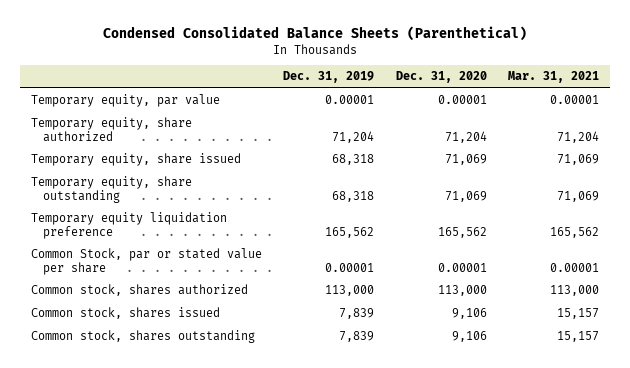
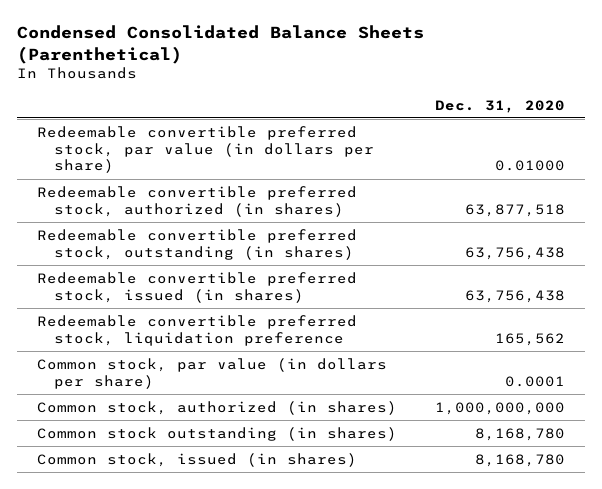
- | Dec. 31, 2019 | Dec. 31, 2020 | Mar. 31, 2021
+ | Dec. 31, 2020
- Temporary equity, par value | 0.00001 | 0.00001 | 0.00001
- Temporary equity, share authorized | 71,204 | 71,204 | 71,204
- Temporary equity, share issued | 68,318 | 71,069 | 71,069
- Temporary equity, share outstanding | 68,318 | 71,069 | 71,069
- Temporary equity liquidation preference | 165,562 | 165,562 | 165,562
- Common Stock, par or stated value per share | 0.00001 | 0.00001 | 0.00001
- Common stock, shares authorized | 113,000 | 113,000 | 113,000
- Common stock, shares issued | 7,839 | 9,106 | 15,157
- Common stock, shares outstanding | 7,839 | 9,106 | 15,157
+ Redeemable convertible preferred stock, par value (in dollars per share) | 0.01000
+ Redeemable convertible preferred stock, authorized (in shares) | 63,877,518
+ Redeemable convertible preferred stock, outstanding (in shares) | 63,756,438
+ Redeemable convertible preferred stock, issued (in shares) | 63,756,438
+ Redeemable convertible preferred stock, liquidation preference | 165,562
+ Common stock, par value (in dollars per share) | 0.0001
+ Common stock, authorized (in shares) | 1,000,000,000
+ Common stock outstanding (in shares) | 8,168,780
+ Common stock, issued (in shares) | 8,168,780

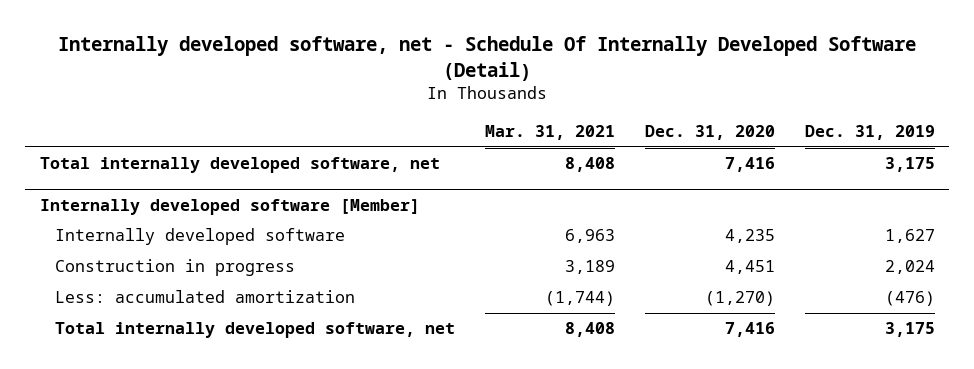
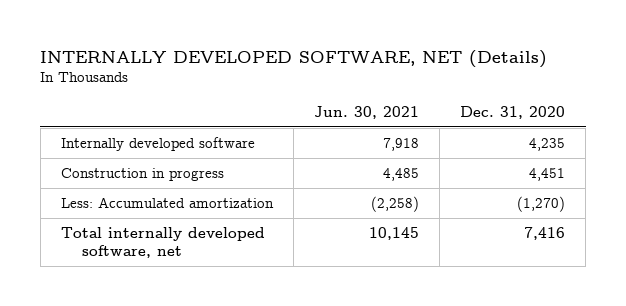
- Internally developed software, net - Schedule Of Internally Developed Software (Detail)
+ INTERNALLY DEVELOPED SOFTWARE, NET (Details)
- | Mar. 31, 2021 | Dec. 31, 2020 | Dec. 31, 2019
+ | Jun. 30, 2021 | Dec. 31, 2020
- Total internally developed software, net | 8,408 | 7,416 | 3,175
- Internally developed software [Member]
- Less: accumulated amortization | (1,744) | (1,270) | (476)
+ Less: Accumulated amortization | (2,258) | (1,270)

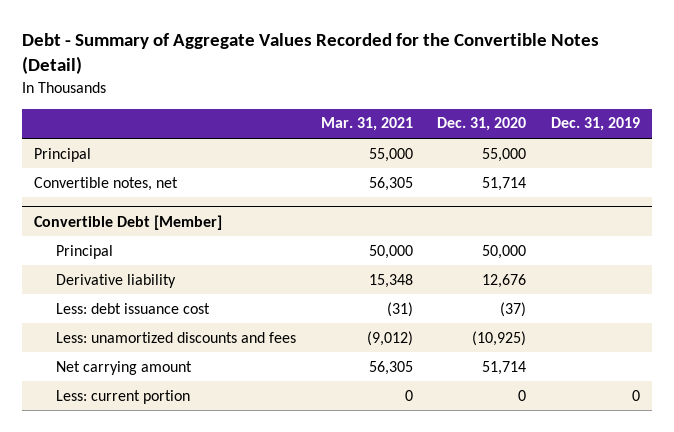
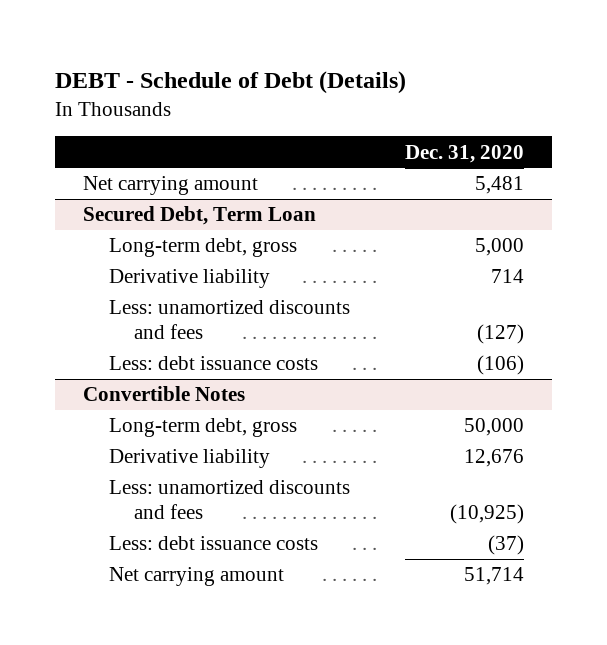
- Debt - Summary of Aggregate Values Recorded for the Convertible Notes (Detail)
+ DEBT - Schedule of Debt (Details)
- | Mar. 31, 2021 | Dec. 31, 2020 | Dec. 31, 2019
+ | Dec. 31, 2020
- Principal | 55,000 | 55,000 |
- Convertible notes, net | 56,305 | 51,714 |
- Convertible Debt [Member]
- Principal | 50,000 | 50,000 |
+ Net carrying amount | 5,481
+ Secured Debt, Term Loan
+ Long-term debt, gross | 5,000
+ Derivative liability | 714
+ Less: unamortized discounts and fees | (127)
+ Less: debt issuance costs | (106)
+ Convertible Notes
+ Long-term debt, gross | 50,000
- Less: debt issuance cost | (31) | (37) |
+ Less: debt issuance costs | (37)
- Less: current portion | 0 | 0 | 0

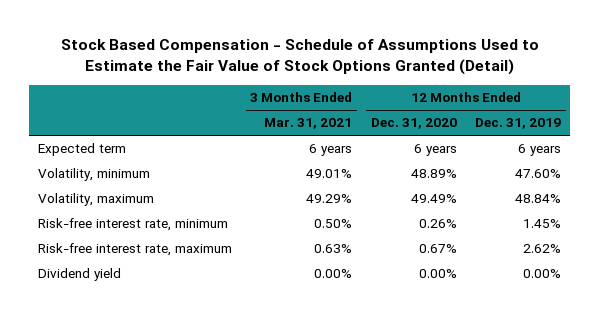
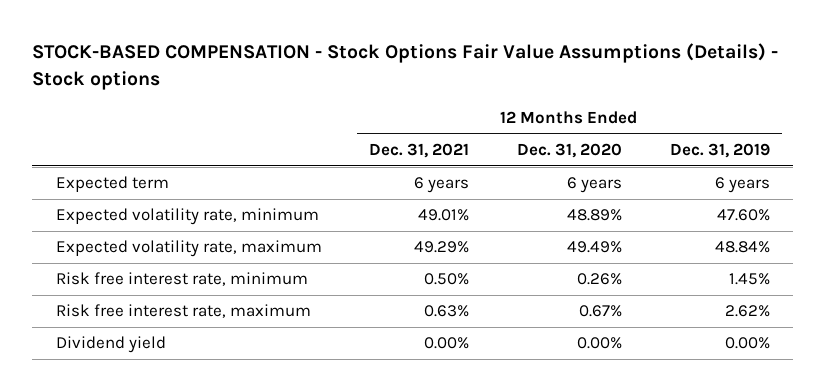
- Stock Based Compensation - Schedule of Assumptions Used to Estimate the Fair Value of Stock Options Granted (Detail)
+ STOCK-BASED COMPENSATION - Stock Options Fair Value Assumptions (Details) - Stock options
- | 3 Months Ended Mar. 31, 2021 | 12 Months Ended Dec. 31, 2020 | 12 Months Ended Dec. 31, 2019
+ | 12 Months Ended Dec. 31, 2021 | 12 Months Ended Dec. 31, 2020 | 12 Months Ended Dec. 31, 2019
- Volatility, minimum | 49.01% | 48.89% | 47.60%
- Volatility, maximum | 49.29% | 49.49% | 48.84%
- Risk-free interest rate, minimum | 0.50% | 0.26% | 1.45%
- Risk-free interest rate, maximum | 0.63% | 0.67% | 2.62%
+ Expected volatility rate, minimum | 49.01% | 48.89% | 47.60%
+ Expected volatility rate, maximum | 49.29% | 49.49% | 48.84%
+ Risk free interest rate, minimum | 0.50% | 0.26% | 1.45%
+ Risk free interest rate, maximum | 0.63% | 0.67% | 2.62%

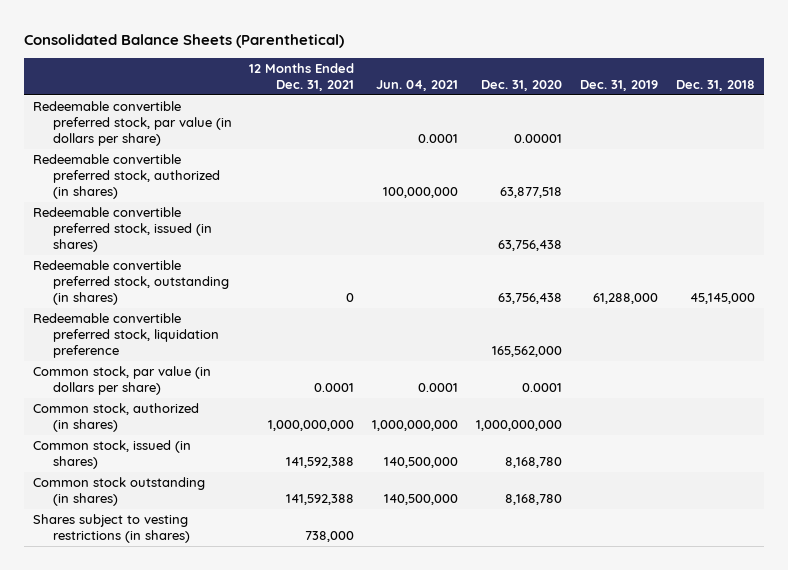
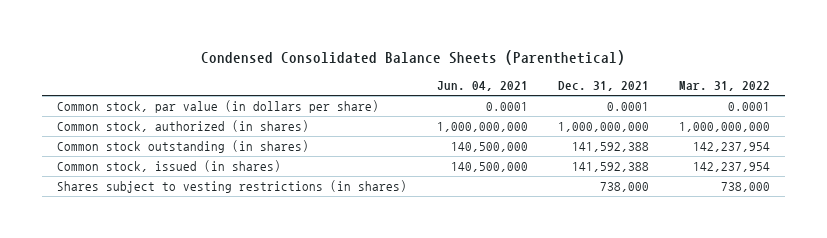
- Consolidated Balance Sheets (Parenthetical)
+ Condensed Consolidated Balance Sheets (Parenthetical)
- | 12 Months Ended Dec. 31, 2021 | Jun. 04, 2021 | Dec. 31, 2020 | Dec. 31, 2019 | Dec. 31, 2018
+ | Jun. 04, 2021 | Dec. 31, 2021 | Mar. 31, 2022
- Redeemable convertible preferred stock, par value (in dollars per share) | | 0.0001 | 0.00001 | |
- Redeemable convertible preferred stock, authorized (in shares) | | 100,000,000 | 63,877,518 | |
- Redeemable convertible preferred stock, issued (in shares) | | | 63,756,438 | |
- Redeemable convertible preferred stock, outstanding (in shares) | 0 | | 63,756,438 | 61,288,000 | 45,145,000
- Redeemable convertible preferred stock, liquidation preference | | | 165,562,000 | |
moved down: Common stock, issued (in shares) | 140,500,000 | 141,592,388 | 142,237,954

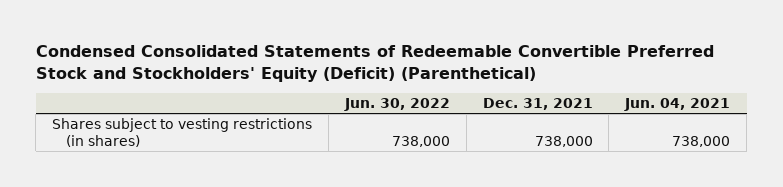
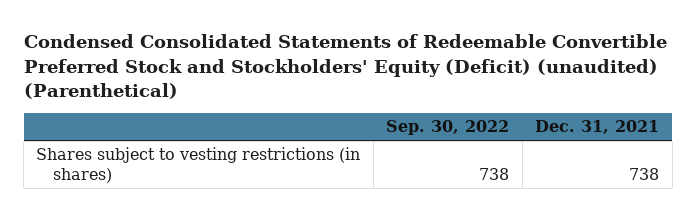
- Condensed Consolidated Statements of Redeemable Convertible Preferred Stock and Stockholders' Equity (Deficit) (Parenthetical)
+ Condensed Consolidated Statements of Redeemable Convertible Preferred Stock and Stockholders' Equity (Deficit) (unaudited) (Parenthetical)
- | Jun. 30, 2022 | Dec. 31, 2021 | Jun. 04, 2021
+ | Sep. 30, 2022 | Dec. 31, 2021
- Shares subject to vesting restrictions (in shares) | 738,000 | 738,000 | 738,000
+ Shares subject to vesting restrictions (in shares) | 738 | 738

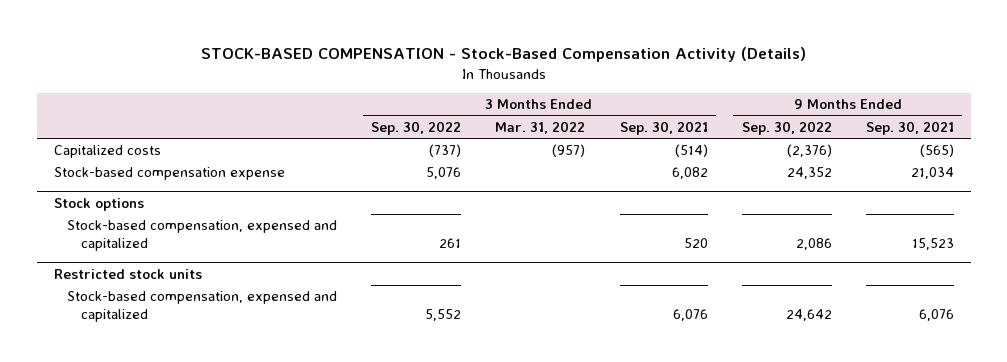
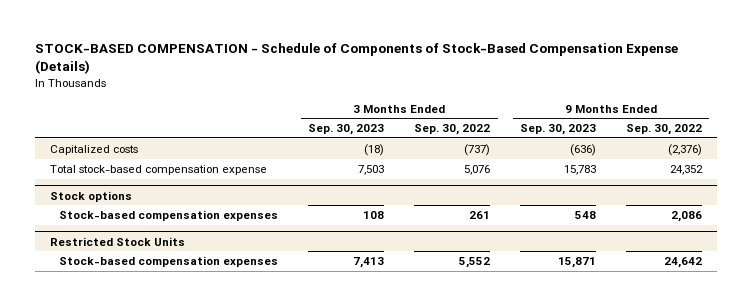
- STOCK-BASED COMPENSATION - Stock-Based Compensation Activity (Details)
+ STOCK-BASED COMPENSATION - Schedule of Components of Stock-Based Compensation Expense (Details)
- | 3 Months Ended Sep. 30, 2022 | 3 Months Ended Mar. 31, 2022 | 3 Months Ended Sep. 30, 2021 | 9 Months Ended Sep. 30, 2022 | 9 Months Ended Sep. 30, 2021
+ | 3 Months Ended Sep. 30, 2023 | 3 Months Ended Sep. 30, 2022 | 9 Months Ended Sep. 30, 2023 | 9 Months Ended Sep. 30, 2022
- Stock-based compensation expense | 5,076 | | 6,082 | 24,352 | 21,034
+ Total stock-based compensation expense | 7,503 | 5,076 | 15,783 | 24,352
@ Stock options
- Stock-based compensation, expensed and capitalized | 261 | | 520 | 2,086 | 15,523
- Restricted stock units
- Stock-based compensation, expensed and capitalized | 5,552 | | 6,076 | 24,642 | 6,076
@ Stock options
+ Stock-based compensation expenses | 108 | 261 | 548 | 2,086
+ Restricted Stock Units
+ Stock-based compensation expenses | 7,413 | 5,552 | 15,871 | 24,642

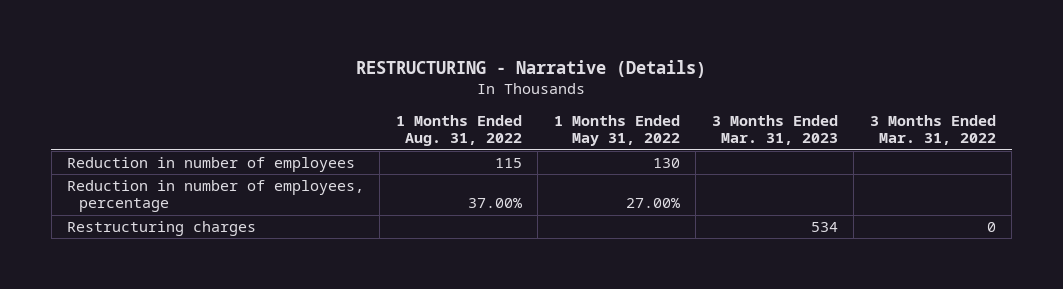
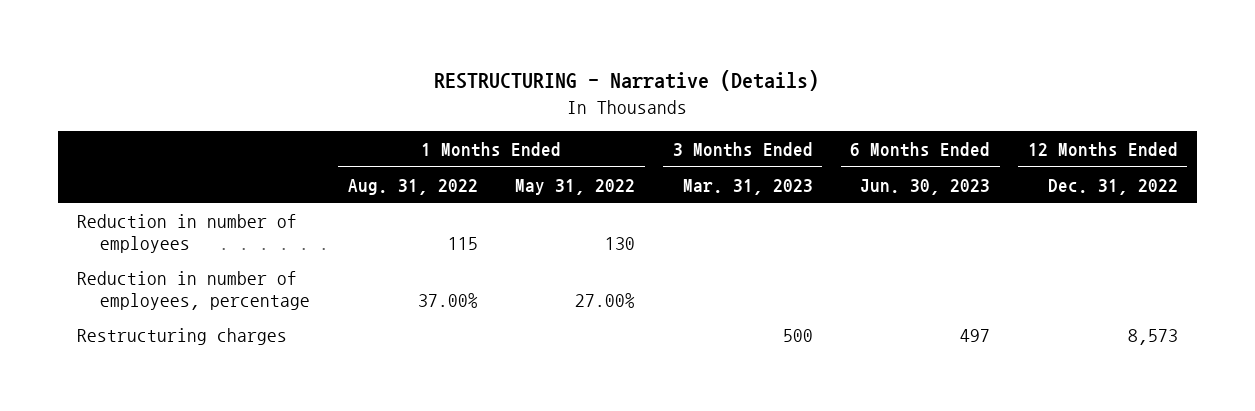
- | 1 Months Ended Aug. 31, 2022 | 1 Months Ended May 31, 2022 | 3 Months Ended Mar. 31, 2023 | 3 Months Ended Mar. 31, 2022
+ | 1 Months Ended Aug. 31, 2022 | 1 Months Ended May 31, 2022 | 3 Months Ended Mar. 31, 2023 | 6 Months Ended Jun. 30, 2023 | 12 Months Ended Dec. 31, 2022
- Restructuring charges | | | 534 | 0
+ Restructuring charges | | | 500 | 497 | 8,573

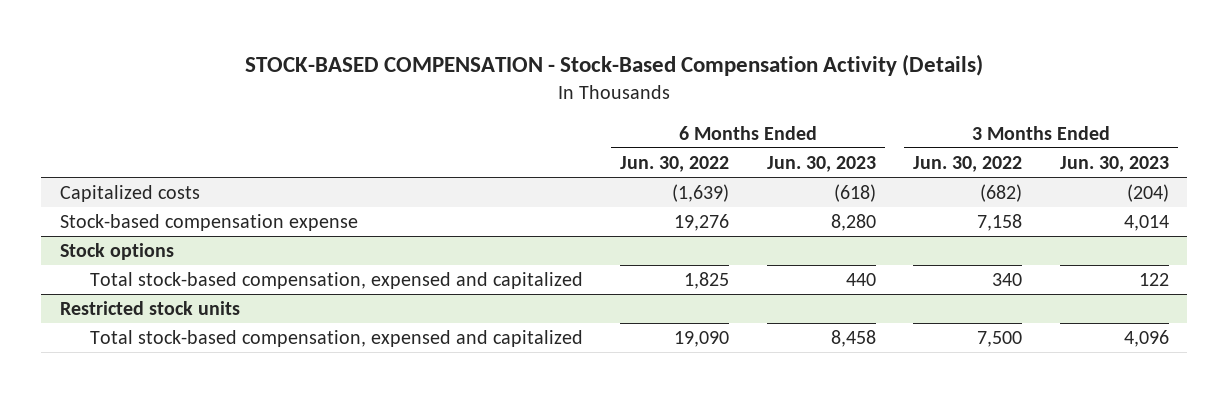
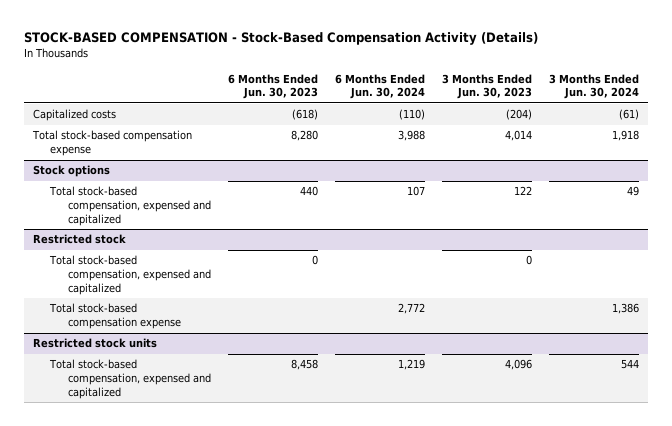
- | 6 Months Ended Jun. 30, 2022 | 6 Months Ended Jun. 30, 2023 | 3 Months Ended Jun. 30, 2022 | 3 Months Ended Jun. 30, 2023
+ | 6 Months Ended Jun. 30, 2023 | 6 Months Ended Jun. 30, 2024 | 3 Months Ended Jun. 30, 2023 | 3 Months Ended Jun. 30, 2024
- Stock-based compensation expense | 19,276 | 8,280 | 7,158 | 4,014
+ Total stock-based compensation expense | 8,280 | 3,988 | 4,014 | 1,918
+ Restricted stock
+ Total stock-based compensation, expensed and capitalized | 0 | | 0 |
+ Total stock-based compensation expense | | 2,772 | | 1,386

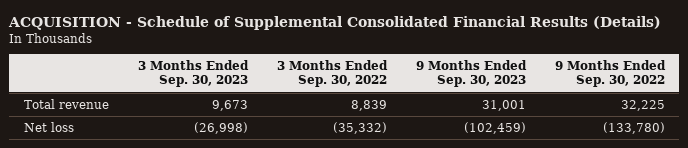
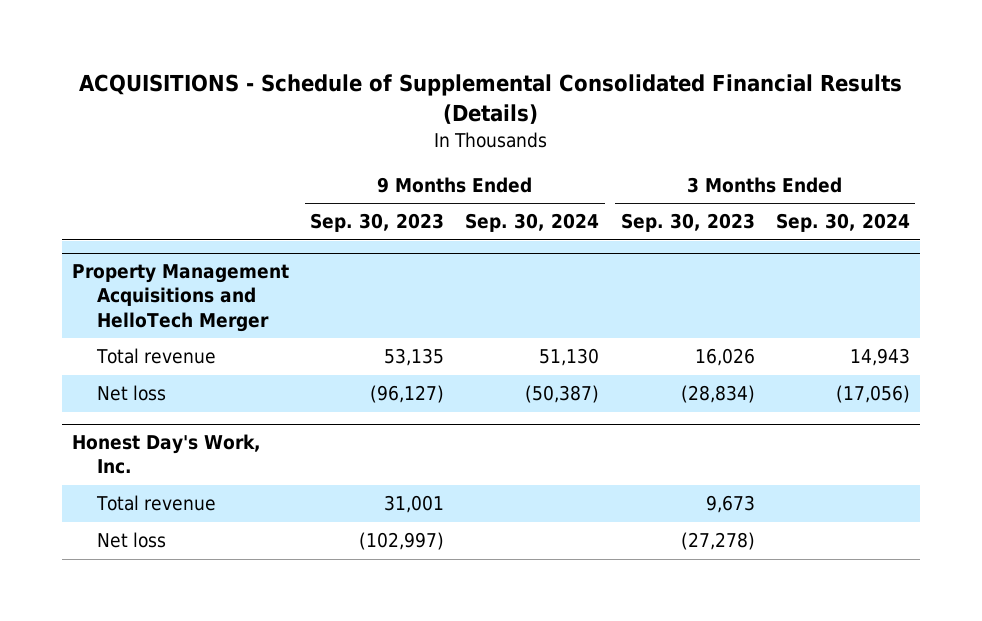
- ACQUISITION - Schedule of Supplemental Consolidated Financial Results (Details)
+ ACQUISITIONS - Schedule of Supplemental Consolidated Financial Results (Details)
- | 3 Months Ended Sep. 30, 2023 | 3 Months Ended Sep. 30, 2022 | 9 Months Ended Sep. 30, 2023 | 9 Months Ended Sep. 30, 2022
+ | 9 Months Ended Sep. 30, 2023 | 9 Months Ended Sep. 30, 2024 | 3 Months Ended Sep. 30, 2023 | 3 Months Ended Sep. 30, 2024
+ Property Management Acquisitions and HelloTech Merger
+ Total revenue | 53,135 | 51,130 | 16,026 | 14,943
+ Net loss | (96,127) | (50,387) | (28,834) | (17,056)
+ Honest Day's Work, Inc.
- Net loss | (26,998) | (35,332) | (102,459) | (133,780)
+ Net loss | (102,997) | | (27,278) |

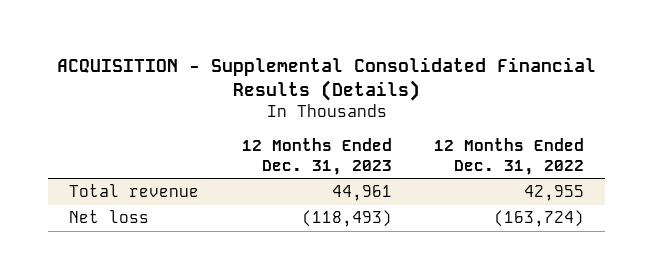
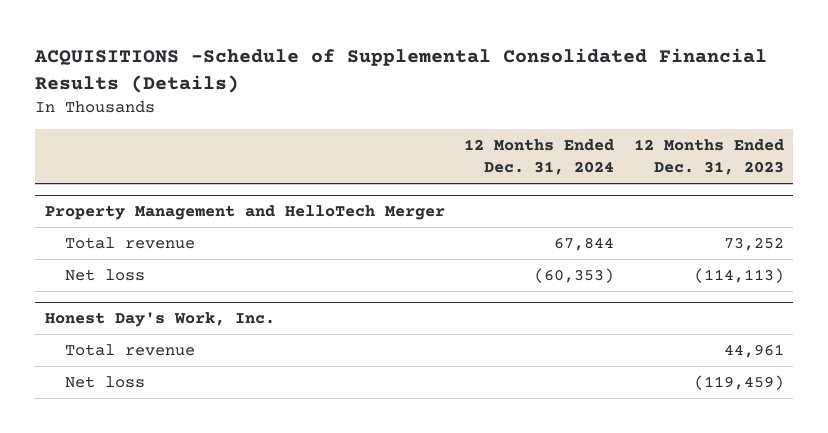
- ACQUISITION - Supplemental Consolidated Financial Results (Details)
+ ACQUISITIONS -Schedule of Supplemental Consolidated Financial Results (Details)
- | 12 Months Ended Dec. 31, 2023 | 12 Months Ended Dec. 31, 2022
+ | 12 Months Ended Dec. 31, 2024 | 12 Months Ended Dec. 31, 2023
+ Property Management and HelloTech Merger
+ Total revenue | 67,844 | 73,252
+ Net loss | (60,353) | (114,113)
+ Honest Day's Work, Inc.
- Net loss | (118,493) | (163,724)
+ Net loss | | (119,459)

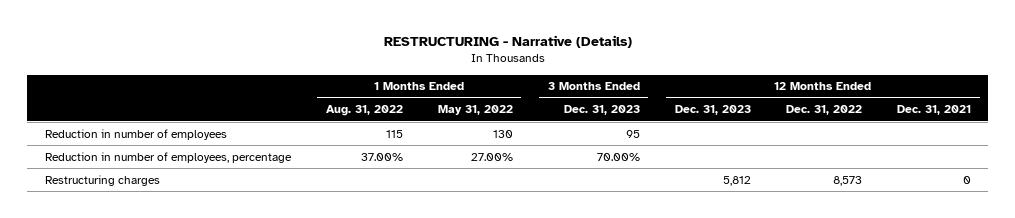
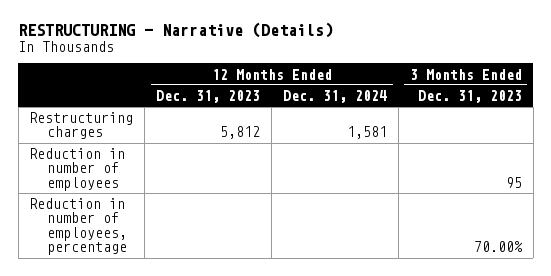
- | 1 Months Ended Aug. 31, 2022 | 1 Months Ended May 31, 2022 | 3 Months Ended Dec. 31, 2023 | 12 Months Ended Dec. 31, 2023 | 12 Months Ended Dec. 31, 2022 | 12 Months Ended Dec. 31, 2021
+ | 12 Months Ended Dec. 31, 2023 | 12 Months Ended Dec. 31, 2024 | 3 Months Ended Dec. 31, 2023
moved up: Restructuring charges | 5,812 | 1,581 |

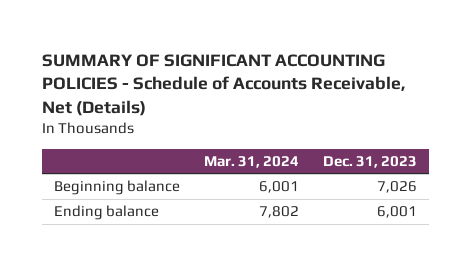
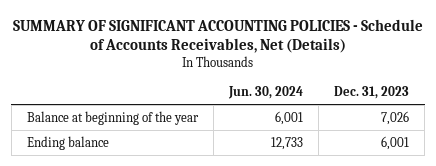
- SUMMARY OF SIGNIFICANT ACCOUNTING POLICIES - Schedule of Accounts Receivable, Net (Details)
+ SUMMARY OF SIGNIFICANT ACCOUNTING POLICIES - Schedule of Accounts Receivables, Net (Details)
- | Mar. 31, 2024 | Dec. 31, 2023
+ | Jun. 30, 2024 | Dec. 31, 2023
- Beginning balance | 6,001 | 7,026
+ Balance at beginning of the year | 6,001 | 7,026

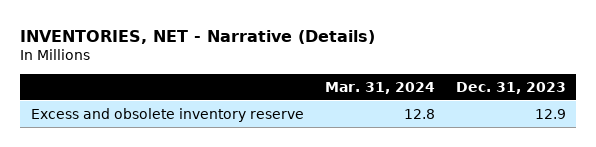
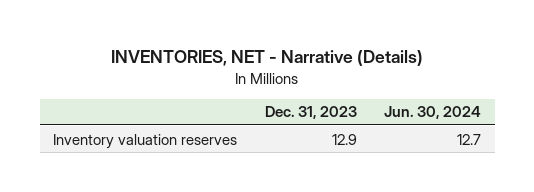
- | Mar. 31, 2024 | Dec. 31, 2023
+ | Dec. 31, 2023 | Jun. 30, 2024
- Excess and obsolete inventory reserve | 12.8 | 12.9
+ Inventory valuation reserves | 12.9 | 12.7

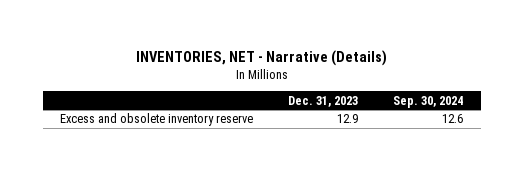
- | Dec. 31, 2023 | Jun. 30, 2024
+ | Dec. 31, 2023 | Sep. 30, 2024
- Inventory valuation reserves | 12.9 | 12.7
+ Excess and obsolete inventory reserve | 12.9 | 12.6

